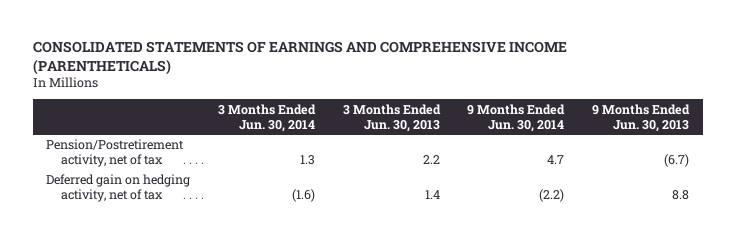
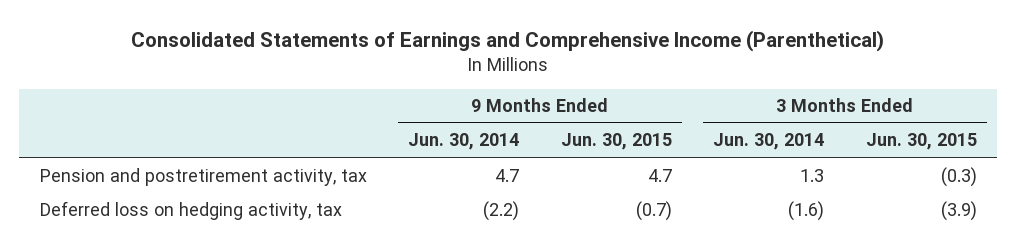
- CONSOLIDATED STATEMENTS OF EARNINGS AND COMPREHENSIVE INCOME (PARENTHETICALS)
+ Consolidated Statements of Earnings and Comprehensive Income (Parenthetical)
- | 3 Months Ended Jun. 30, 2014 | 3 Months Ended Jun. 30, 2013 | 9 Months Ended Jun. 30, 2014 | 9 Months Ended Jun. 30, 2013
+ | 9 Months Ended Jun. 30, 2014 | 9 Months Ended Jun. 30, 2015 | 3 Months Ended Jun. 30, 2014 | 3 Months Ended Jun. 30, 2015
- Pension/Postretirement activity, net of tax | 1.3 | 2.2 | 4.7 | (6.7)
- Deferred gain on hedging activity, net of tax | (1.6) | 1.4 | (2.2) | 8.8
+ Pension and postretirement activity, tax | 4.7 | 4.7 | 1.3 | (0.3)
+ Deferred loss on hedging activity, tax | (2.2) | (0.7) | (1.6) | (3.9)

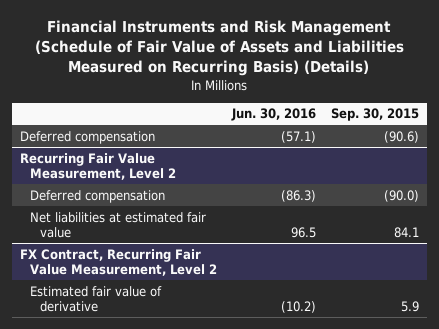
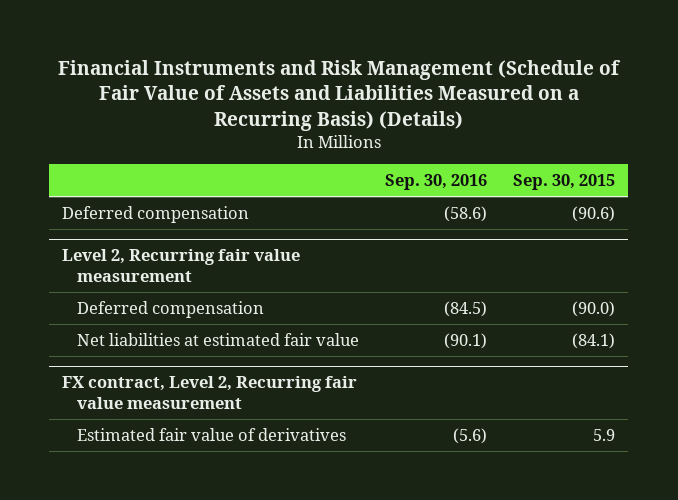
- Financial Instruments and Risk Management (Schedule of Fair Value of Assets and Liabilities Measured on Recurring Basis) (Details)
+ Financial Instruments and Risk Management (Schedule of Fair Value of Assets and Liabilities Measured on a Recurring Basis) (Details)
- | Jun. 30, 2016 | Sep. 30, 2015
+ | Sep. 30, 2016 | Sep. 30, 2015
- Recurring Fair Value Measurement, Level 2
+ Level 2, Recurring fair value measurement
- Net liabilities at estimated fair value | 96.5 | 84.1
- FX Contract, Recurring Fair Value Measurement, Level 2
- Estimated fair value of derivative | (10.2) | 5.9
+ Net liabilities at estimated fair value | (90.1) | (84.1)
+ FX contract, Level 2, Recurring fair value measurement
+ Estimated fair value of derivatives | (5.6) | 5.9

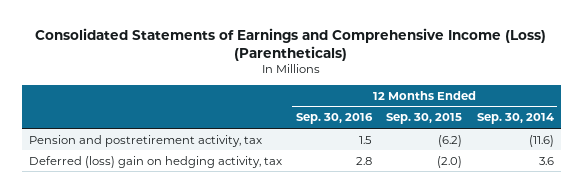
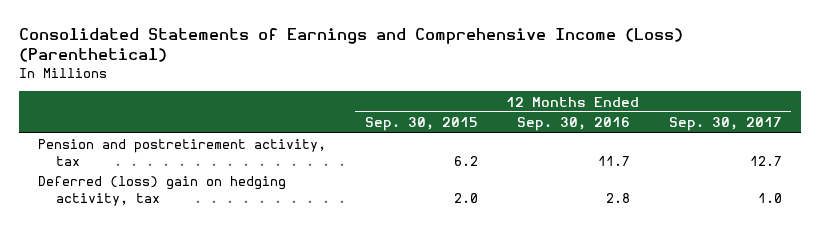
- Consolidated Statements of Earnings and Comprehensive Income (Loss) (Parentheticals)
+ Consolidated Statements of Earnings and Comprehensive Income (Loss) (Parenthetical)
- | 12 Months Ended Sep. 30, 2016 | 12 Months Ended Sep. 30, 2015 | 12 Months Ended Sep. 30, 2014
+ | 12 Months Ended Sep. 30, 2015 | 12 Months Ended Sep. 30, 2016 | 12 Months Ended Sep. 30, 2017
- Pension and postretirement activity, tax | 1.5 | (6.2) | (11.6)
- Deferred (loss) gain on hedging activity, tax | 2.8 | (2.0) | 3.6
+ Pension and postretirement activity, tax | 6.2 | 11.7 | 12.7
+ Deferred (loss) gain on hedging activity, tax | 2.0 | 2.8 | 1.0

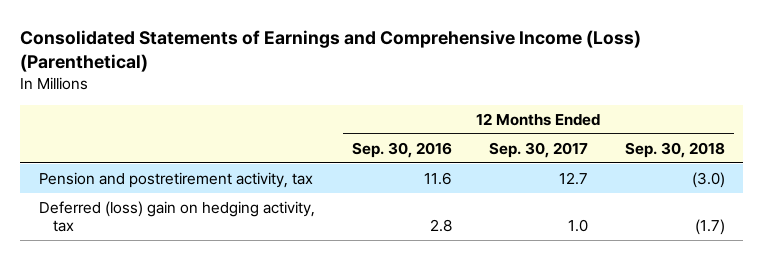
- | 12 Months Ended Sep. 30, 2015 | 12 Months Ended Sep. 30, 2016 | 12 Months Ended Sep. 30, 2017
+ | 12 Months Ended Sep. 30, 2016 | 12 Months Ended Sep. 30, 2017 | 12 Months Ended Sep. 30, 2018
- Pension and postretirement activity, tax | 6.2 | 11.7 | 12.7
+ Pension and postretirement activity, tax | 11.6 | 12.7 | (3.0)

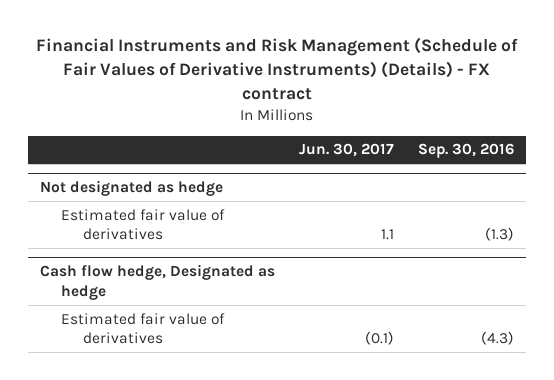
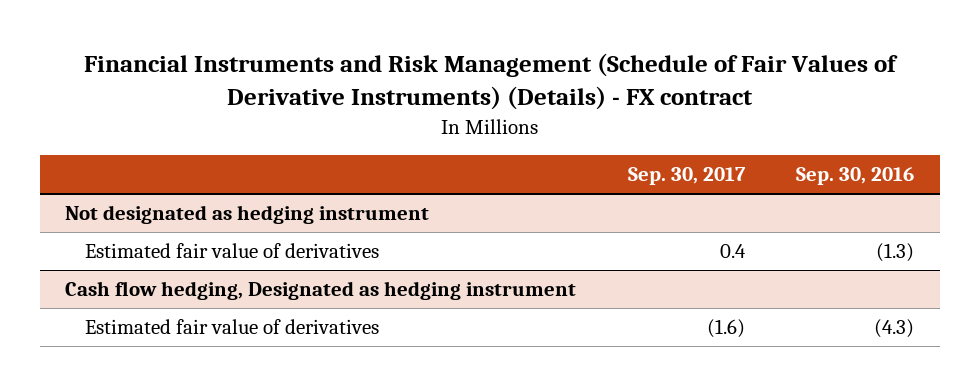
- | Jun. 30, 2017 | Sep. 30, 2016
+ | Sep. 30, 2017 | Sep. 30, 2016
- Not designated as hedge
+ Not designated as hedging instrument
- Cash flow hedge, Designated as hedge
+ Cash flow hedging, Designated as hedging instrument

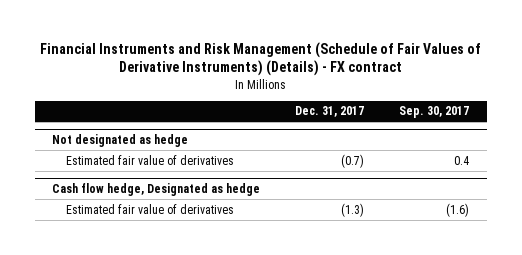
- | Sep. 30, 2017 | Sep. 30, 2016
+ | Dec. 31, 2017 | Sep. 30, 2017
- Not designated as hedging instrument
+ Not designated as hedge
- Cash flow hedging, Designated as hedging instrument
+ Cash flow hedge, Designated as hedge

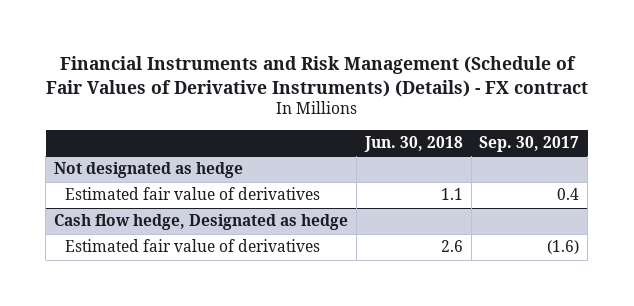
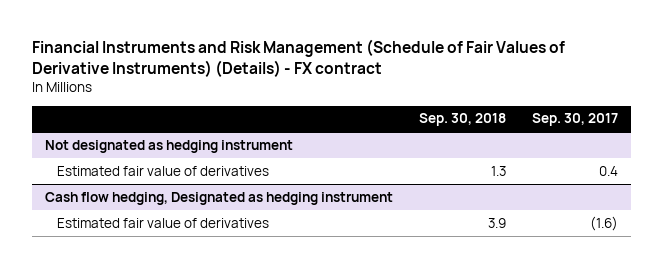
- | Jun. 30, 2018 | Sep. 30, 2017
+ | Sep. 30, 2018 | Sep. 30, 2017
- Not designated as hedge
+ Not designated as hedging instrument
- Cash flow hedge, Designated as hedge
+ Cash flow hedging, Designated as hedging instrument

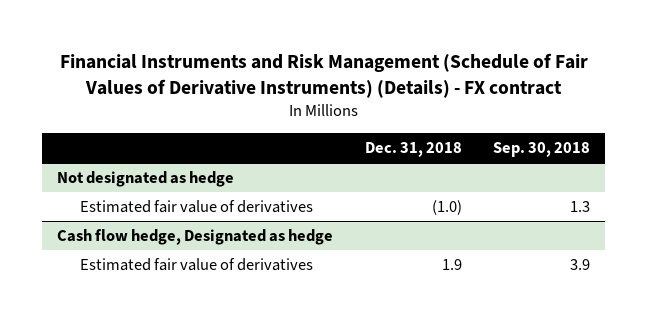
- | Sep. 30, 2018 | Sep. 30, 2017
+ | Dec. 31, 2018 | Sep. 30, 2018
- Not designated as hedging instrument
+ Not designated as hedge
- Cash flow hedging, Designated as hedging instrument
+ Cash flow hedge, Designated as hedge

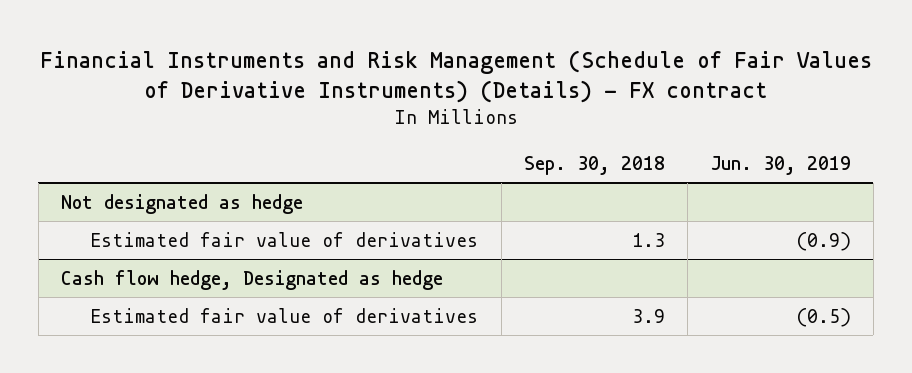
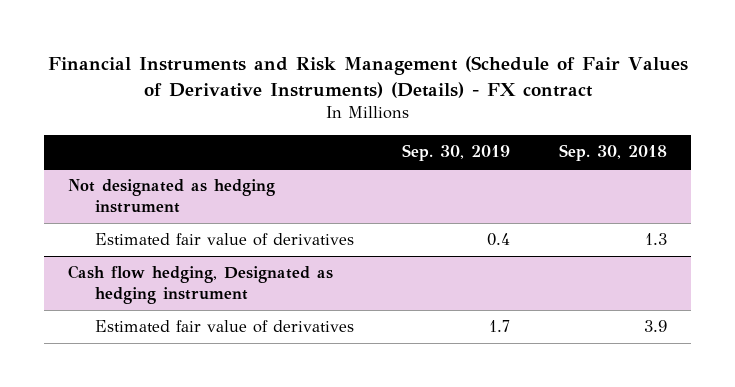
- | Sep. 30, 2018 | Jun. 30, 2019
+ | Sep. 30, 2019 | Sep. 30, 2018
- Not designated as hedge
+ Not designated as hedging instrument
- Cash flow hedge, Designated as hedge
+ Cash flow hedging, Designated as hedging instrument

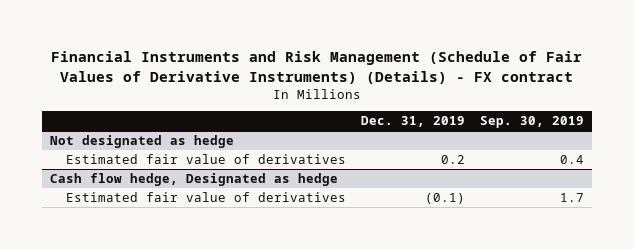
- | Sep. 30, 2019 | Sep. 30, 2018
+ | Dec. 31, 2019 | Sep. 30, 2019
- Not designated as hedging instrument
+ Not designated as hedge
- Cash flow hedging, Designated as hedging instrument
+ Cash flow hedge, Designated as hedge

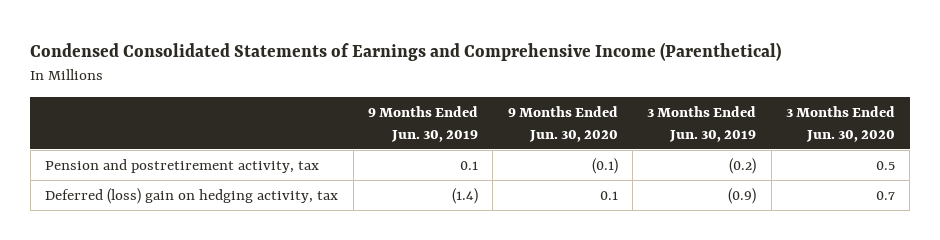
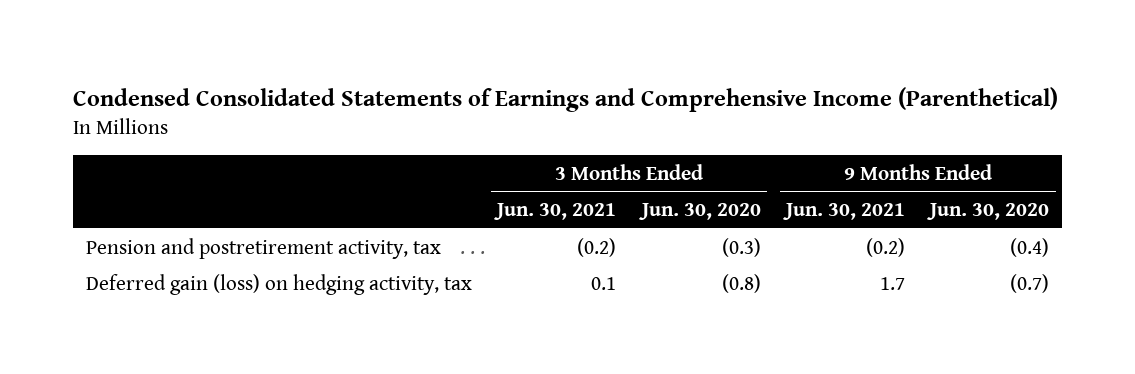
- | 9 Months Ended Jun. 30, 2019 | 9 Months Ended Jun. 30, 2020 | 3 Months Ended Jun. 30, 2019 | 3 Months Ended Jun. 30, 2020
+ | 3 Months Ended Jun. 30, 2021 | 3 Months Ended Jun. 30, 2020 | 9 Months Ended Jun. 30, 2021 | 9 Months Ended Jun. 30, 2020
- Pension and postretirement activity, tax | 0.1 | (0.1) | (0.2) | 0.5
- Deferred (loss) gain on hedging activity, tax | (1.4) | 0.1 | (0.9) | 0.7
+ Pension and postretirement activity, tax | (0.2) | (0.3) | (0.2) | (0.4)
+ Deferred gain (loss) on hedging activity, tax | 0.1 | (0.8) | 1.7 | (0.7)

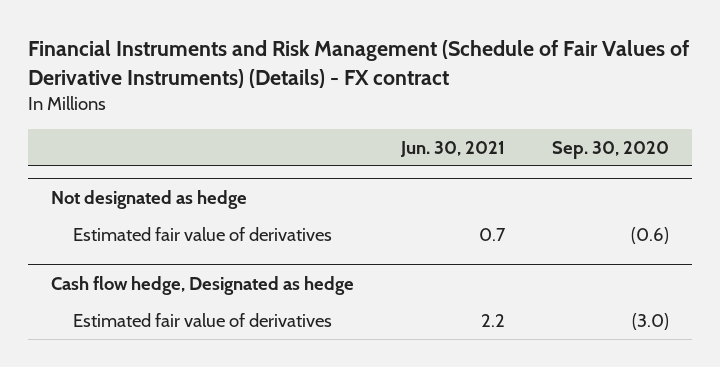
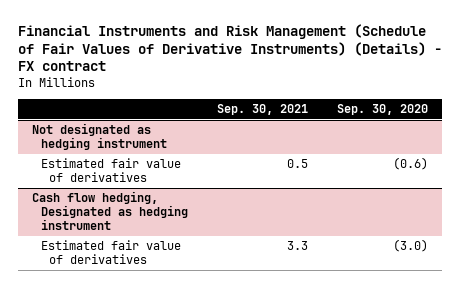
- | Jun. 30, 2021 | Sep. 30, 2020
+ | Sep. 30, 2021 | Sep. 30, 2020
- Not designated as hedge
+ Not designated as hedging instrument
- Cash flow hedge, Designated as hedge
+ Cash flow hedging, Designated as hedging instrument

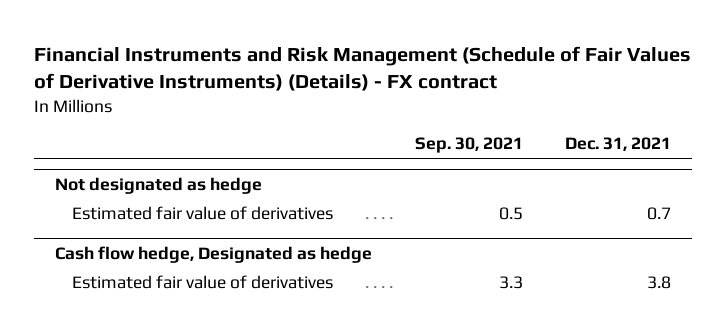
- | Sep. 30, 2021 | Sep. 30, 2020
+ | Sep. 30, 2021 | Dec. 31, 2021
- Not designated as hedging instrument
+ Not designated as hedge
- Cash flow hedging, Designated as hedging instrument
+ Cash flow hedge, Designated as hedge

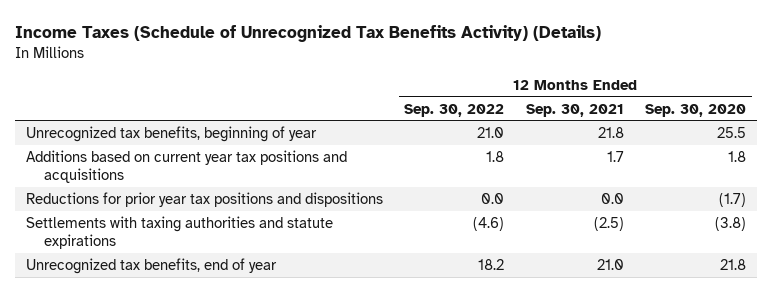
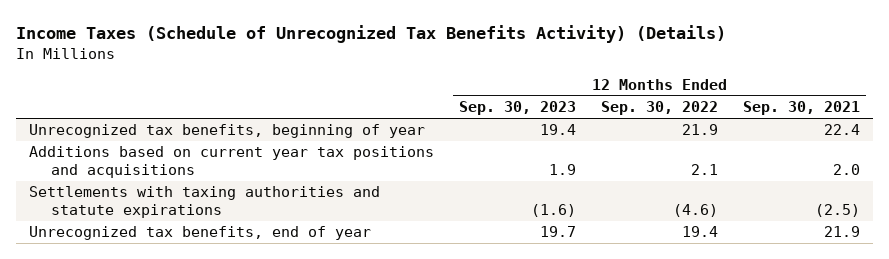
- | 12 Months Ended Sep. 30, 2022 | 12 Months Ended Sep. 30, 2021 | 12 Months Ended Sep. 30, 2020
+ | 12 Months Ended Sep. 30, 2023 | 12 Months Ended Sep. 30, 2022 | 12 Months Ended Sep. 30, 2021
- Unrecognized tax benefits, beginning of year | 21.0 | 21.8 | 25.5
- Additions based on current year tax positions and acquisitions | 1.8 | 1.7 | 1.8
- Reductions for prior year tax positions and dispositions | 0.0 | 0.0 | (1.7)
+ Unrecognized tax benefits, beginning of year | 19.4 | 21.9 | 22.4
+ Additions based on current year tax positions and acquisitions | 1.9 | 2.1 | 2.0
- Unrecognized tax benefits, end of year | 18.2 | 21.0 | 21.8
+ Unrecognized tax benefits, end of year | 19.7 | 19.4 | 21.9

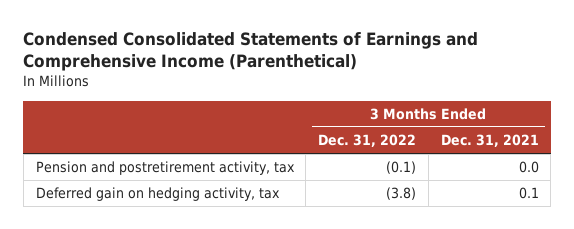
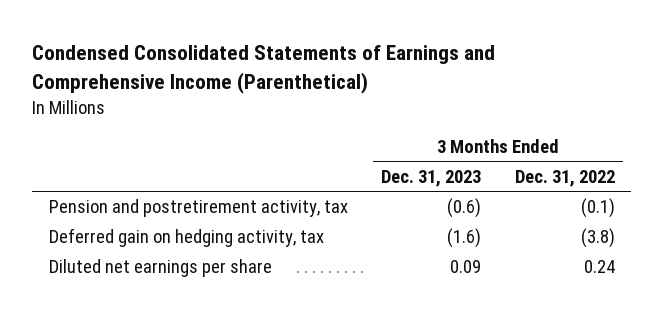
- | 3 Months Ended Dec. 31, 2022 | 3 Months Ended Dec. 31, 2021
+ | 3 Months Ended Dec. 31, 2023 | 3 Months Ended Dec. 31, 2022
+ Diluted net earnings per share | 0.09 | 0.24

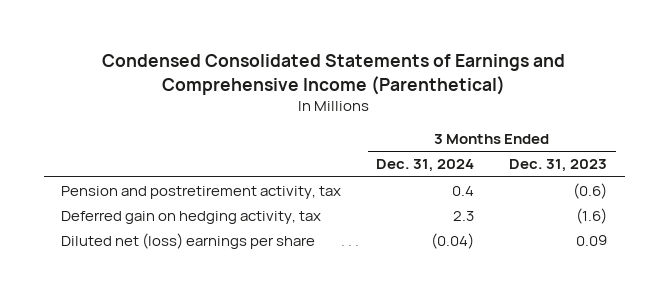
- | 3 Months Ended Dec. 31, 2023 | 3 Months Ended Dec. 31, 2022
+ | 3 Months Ended Dec. 31, 2024 | 3 Months Ended Dec. 31, 2023
- Diluted net earnings per share | 0.09 | 0.24
+ Diluted net (loss) earnings per share | (0.04) | 0.09

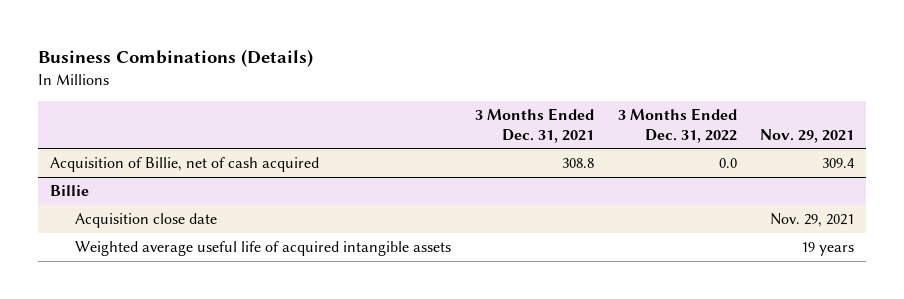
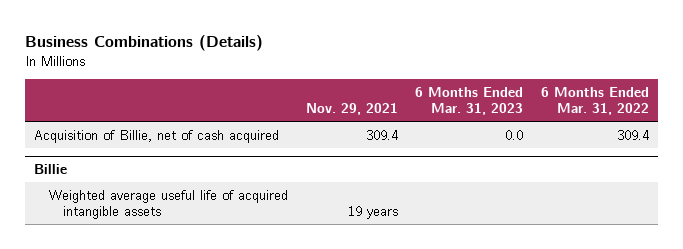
- | 3 Months Ended Dec. 31, 2021 | 3 Months Ended Dec. 31, 2022 | Nov. 29, 2021
+ | Nov. 29, 2021 | 6 Months Ended Mar. 31, 2023 | 6 Months Ended Mar. 31, 2022
@ Billie
- Acquisition close date | | | Nov. 29, 2021

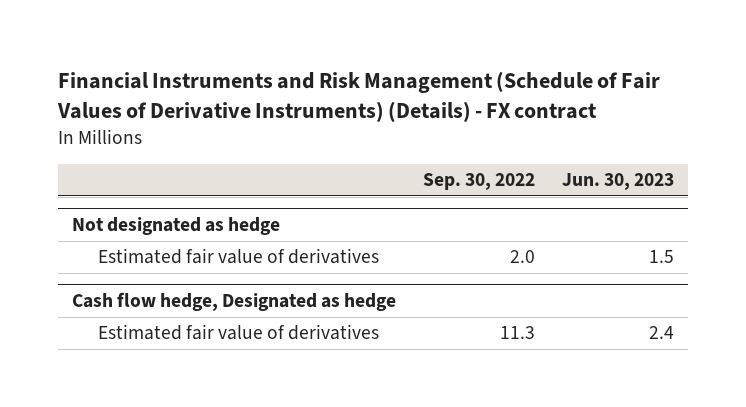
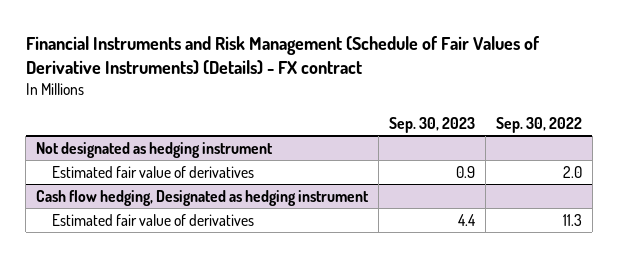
- | Sep. 30, 2022 | Jun. 30, 2023
+ | Sep. 30, 2023 | Sep. 30, 2022
- Not designated as hedge
+ Not designated as hedging instrument
- Cash flow hedge, Designated as hedge
+ Cash flow hedging, Designated as hedging instrument

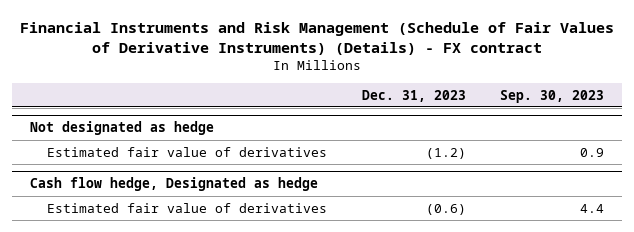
- | Sep. 30, 2023 | Sep. 30, 2022
+ | Dec. 31, 2023 | Sep. 30, 2023
- Not designated as hedging instrument
+ Not designated as hedge
- Cash flow hedging, Designated as hedging instrument
+ Cash flow hedge, Designated as hedge

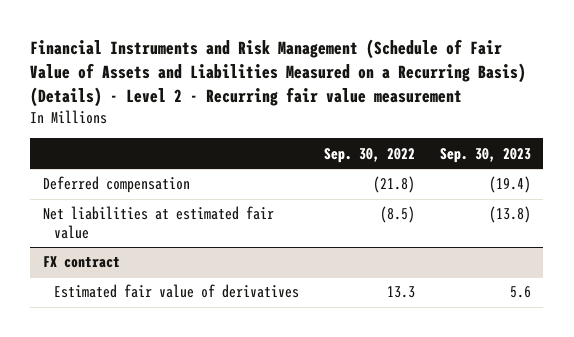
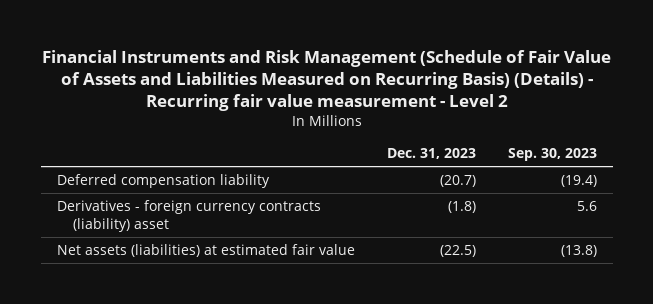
- Financial Instruments and Risk Management (Schedule of Fair Value of Assets and Liabilities Measured on a Recurring Basis) (Details) - Level 2 - Recurring fair value measurement
+ Financial Instruments and Risk Management (Schedule of Fair Value of Assets and Liabilities Measured on Recurring Basis) (Details) - Recurring fair value measurement - Level 2
- | Sep. 30, 2022 | Sep. 30, 2023
+ | Dec. 31, 2023 | Sep. 30, 2023
- Deferred compensation | (21.8) | (19.4)
- Net liabilities at estimated fair value | (8.5) | (13.8)
- FX contract
- Estimated fair value of derivatives | 13.3 | 5.6
+ Deferred compensation liability | (20.7) | (19.4)
+ Derivatives - foreign currency contracts (liability) asset | (1.8) | 5.6
+ Net assets (liabilities) at estimated fair value | (22.5) | (13.8)

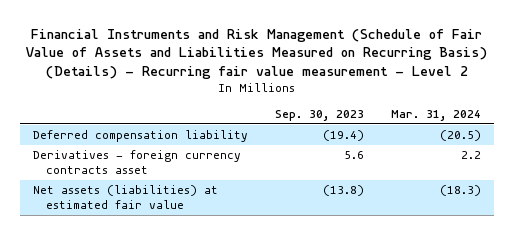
- | Dec. 31, 2023 | Sep. 30, 2023
+ | Sep. 30, 2023 | Mar. 31, 2024
- Derivatives - foreign currency contracts (liability) asset | (1.8) | 5.6
+ Derivatives - foreign currency contracts asset | 5.6 | 2.2

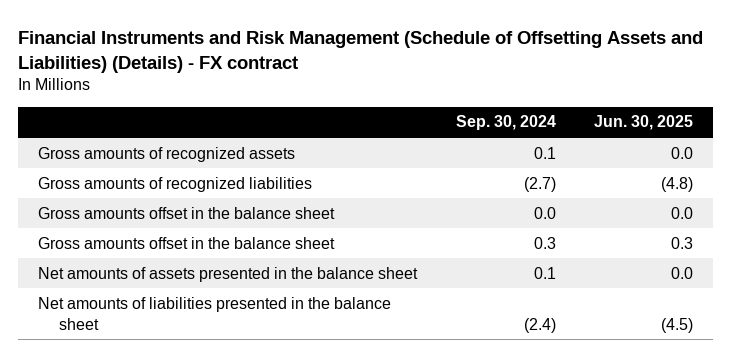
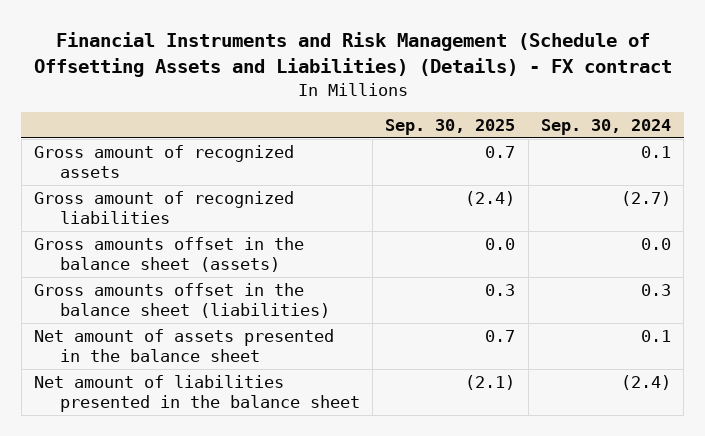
- | Sep. 30, 2024 | Jun. 30, 2025
+ | Sep. 30, 2025 | Sep. 30, 2024
- Gross amounts of recognized assets | 0.1 | 0.0
- Gross amounts of recognized liabilities | (2.7) | (4.8)
- Gross amounts offset in the balance sheet | 0.0 | 0.0
- Gross amounts offset in the balance sheet | 0.3 | 0.3
- Net amounts of assets presented in the balance sheet | 0.1 | 0.0
- Net amounts of liabilities presented in the balance sheet | (2.4) | (4.5)
+ Gross amount of recognized assets | 0.7 | 0.1
+ Gross amount of recognized liabilities | (2.4) | (2.7)
+ Gross amounts offset in the balance sheet (assets) | 0.0 | 0.0
+ Gross amounts offset in the balance sheet (liabilities) | 0.3 | 0.3
+ Net amount of assets presented in the balance sheet | 0.7 | 0.1
+ Net amount of liabilities presented in the balance sheet | (2.1) | (2.4)

